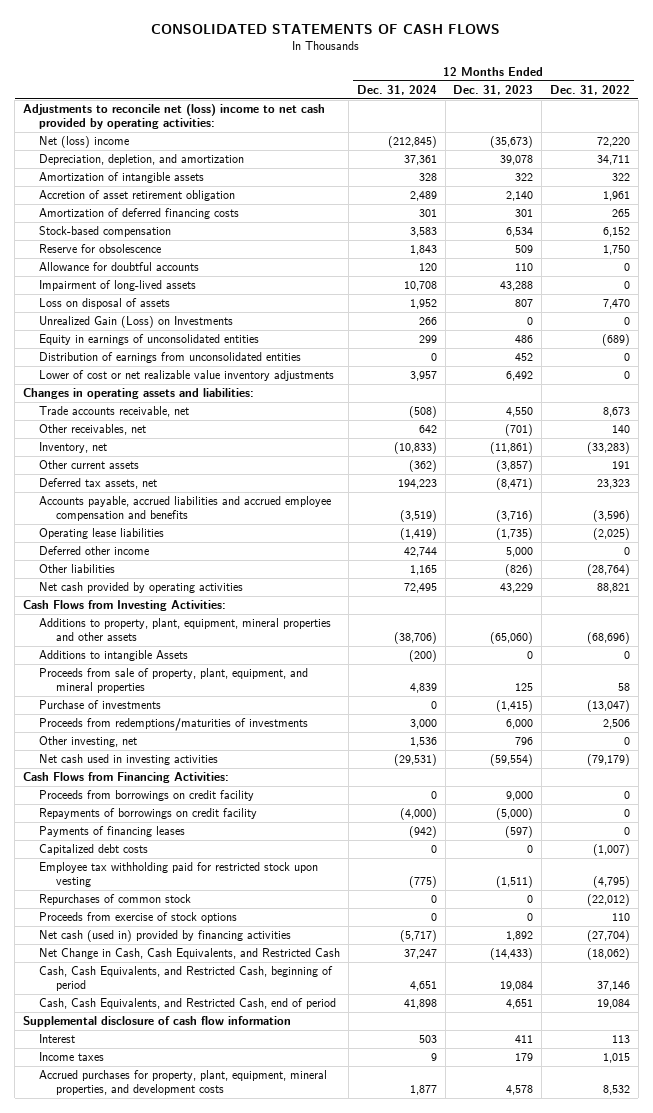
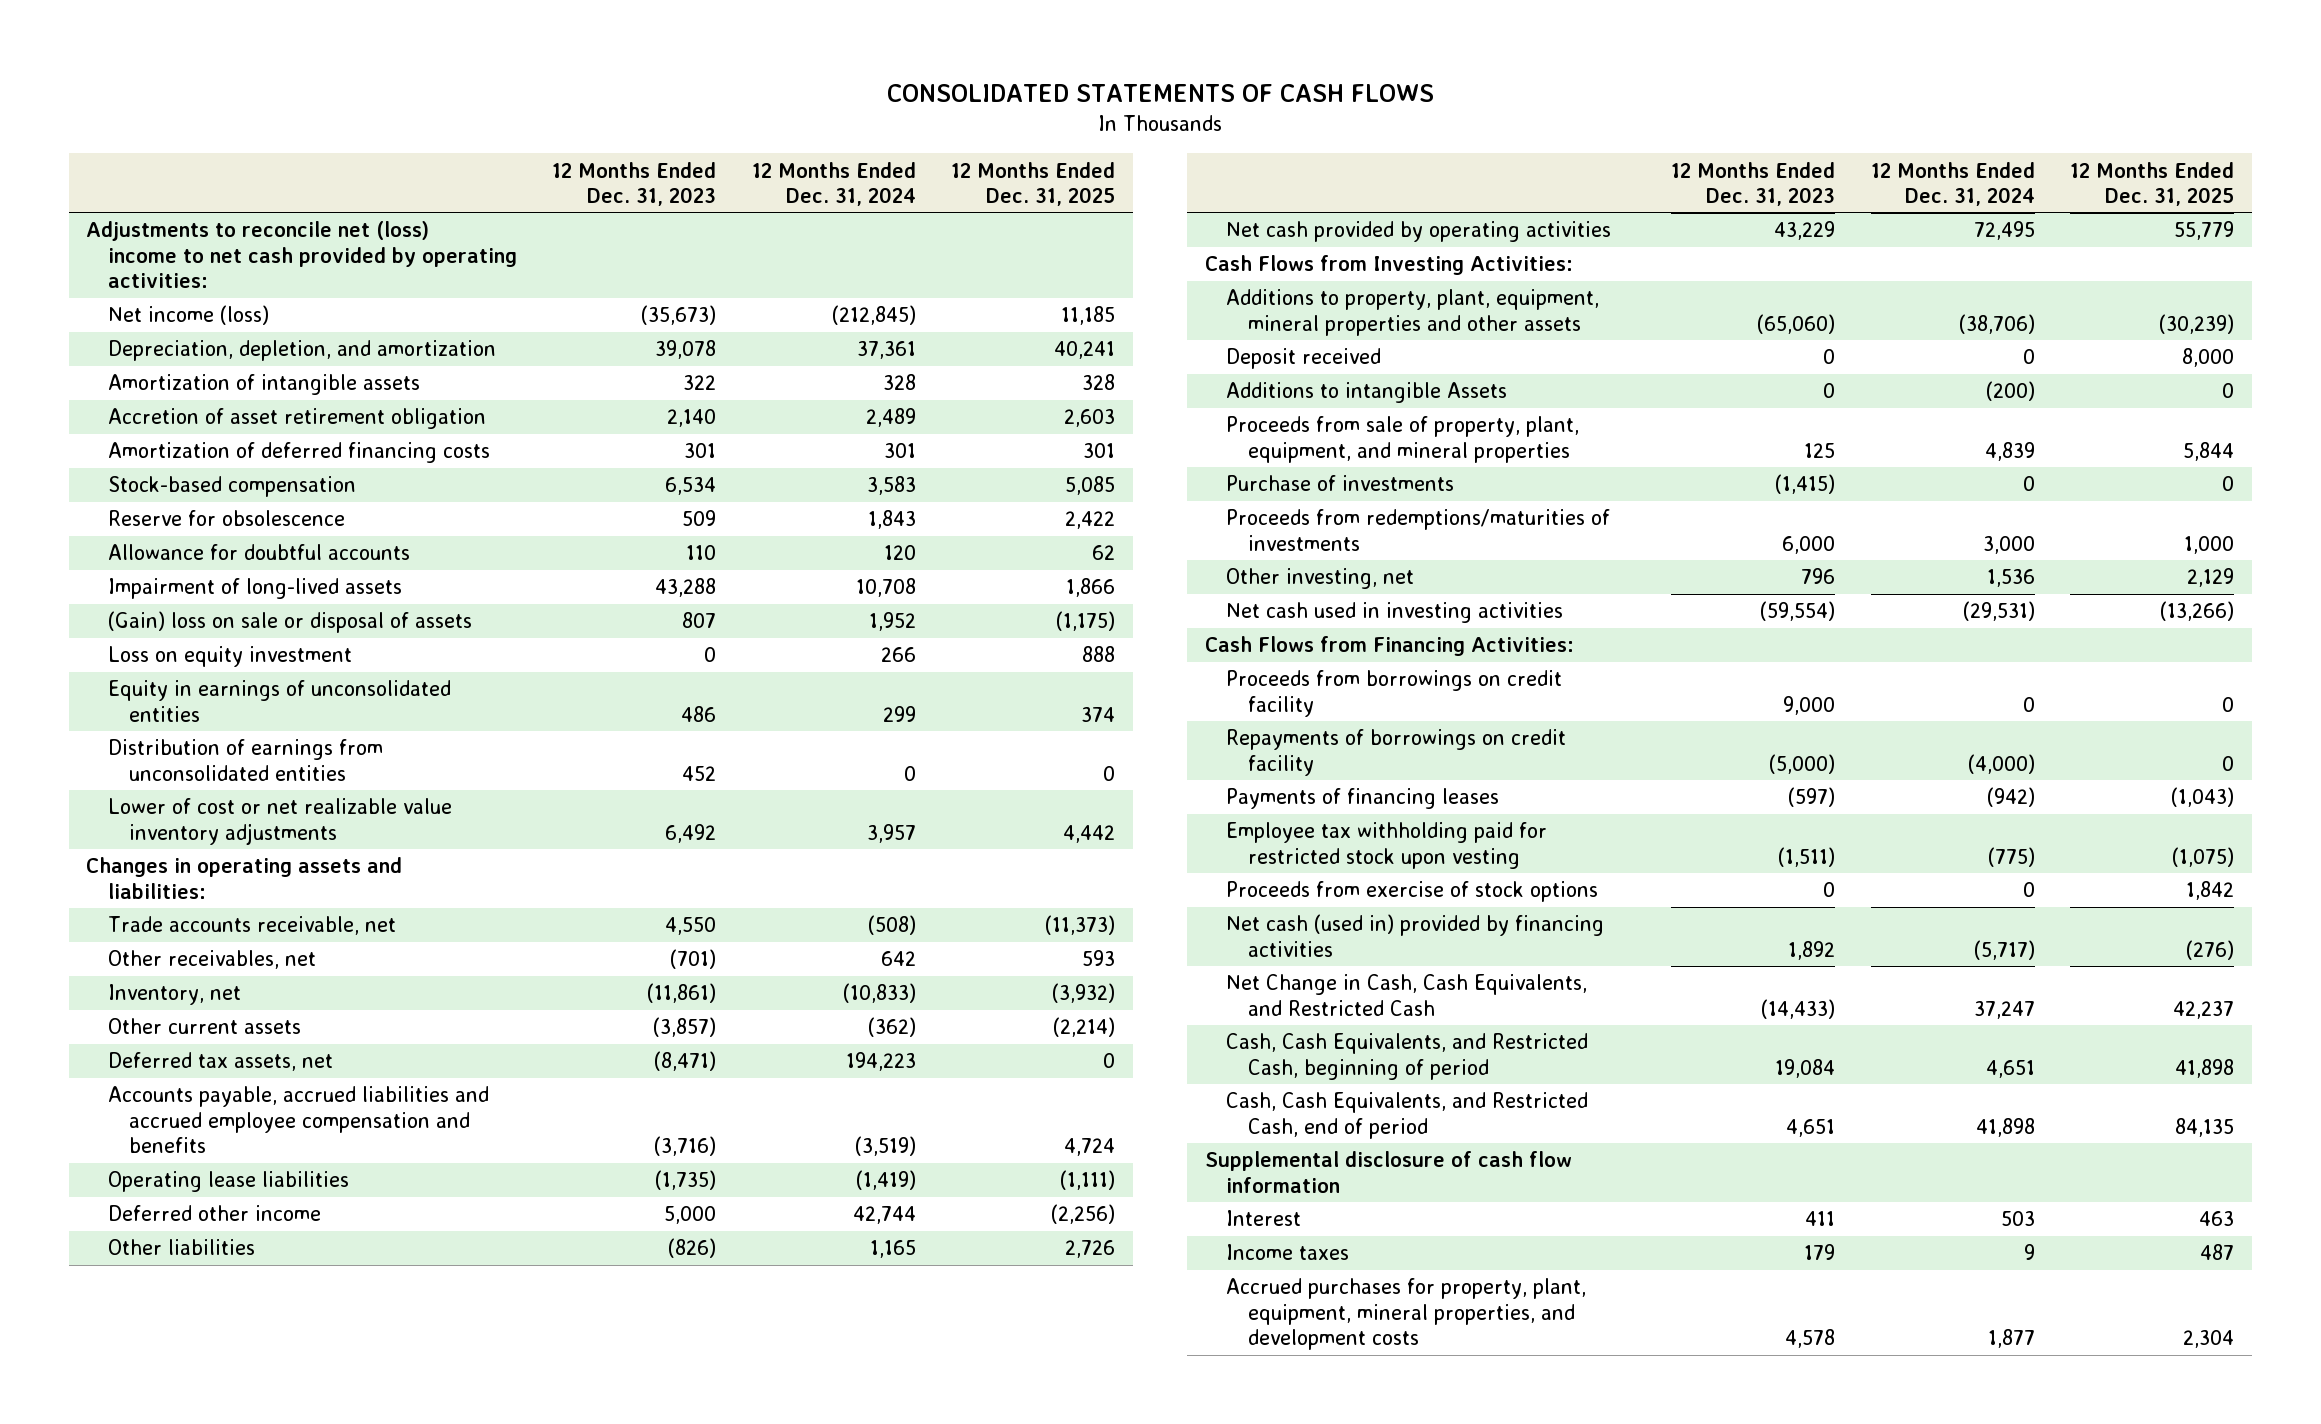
- | 12 Months Ended Dec. 31, 2024 | 12 Months Ended Dec. 31, 2023 | 12 Months Ended Dec. 31, 2022
+ | 12 Months Ended Dec. 31, 2023 | 12 Months Ended Dec. 31, 2024 | 12 Months Ended Dec. 31, 2025
- Net (loss) income | (212,845) | (35,673) | 72,220
+ Net income (loss) | (35,673) | (212,845) | 11,185
- Loss on disposal of assets | 1,952 | 807 | 7,470
- Unrealized Gain (Loss) on Investments | 266 | 0 | 0
+ (Gain) loss on sale or disposal of assets | 807 | 1,952 | (1,175)
+ Loss on equity investment | 0 | 266 | 888
+ Deposit received | 0 | 0 | 8,000
- Capitalized debt costs | 0 | 0 | (1,007)
- Repurchases of common stock | 0 | 0 | (22,012)

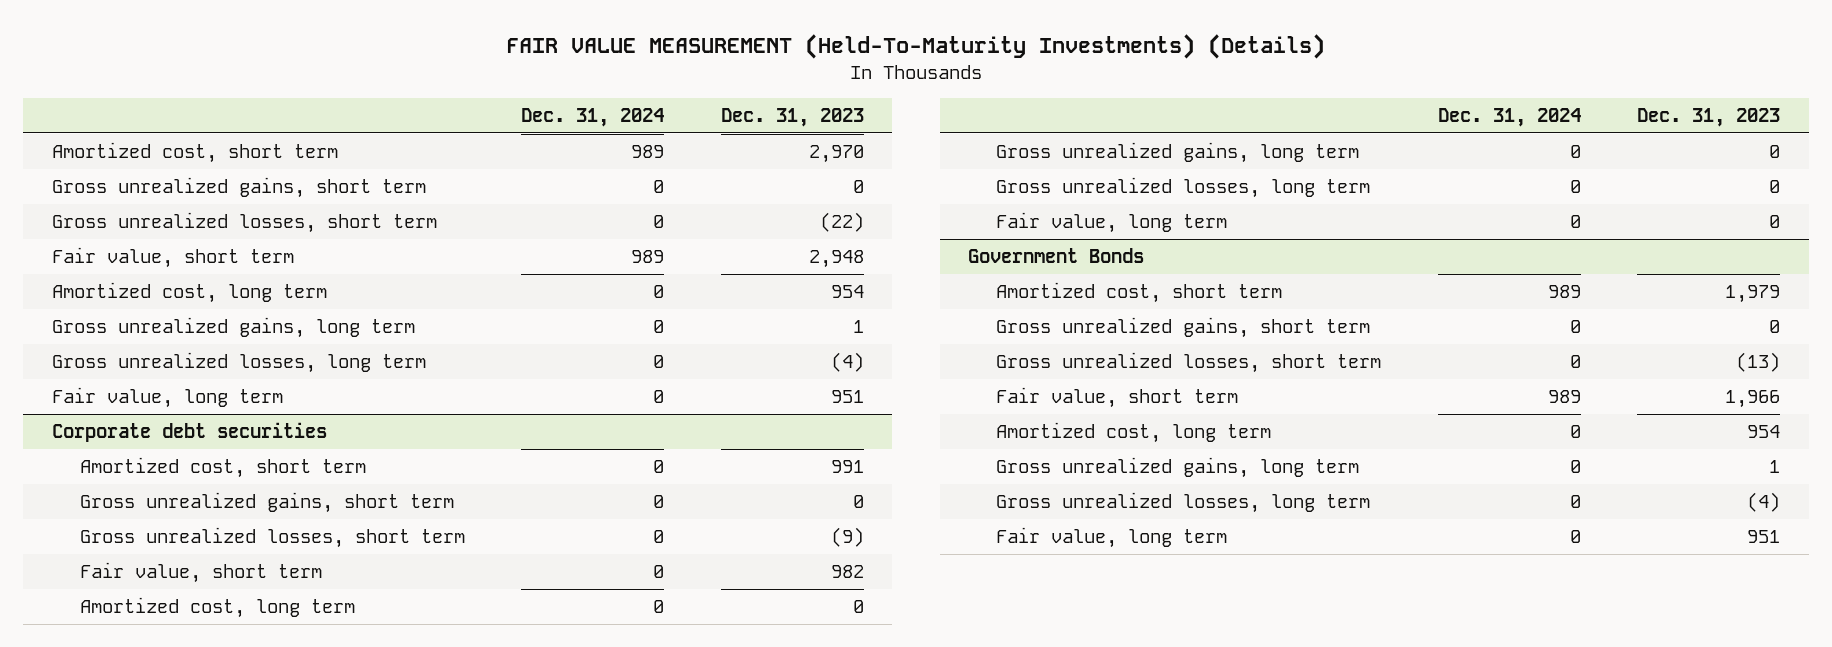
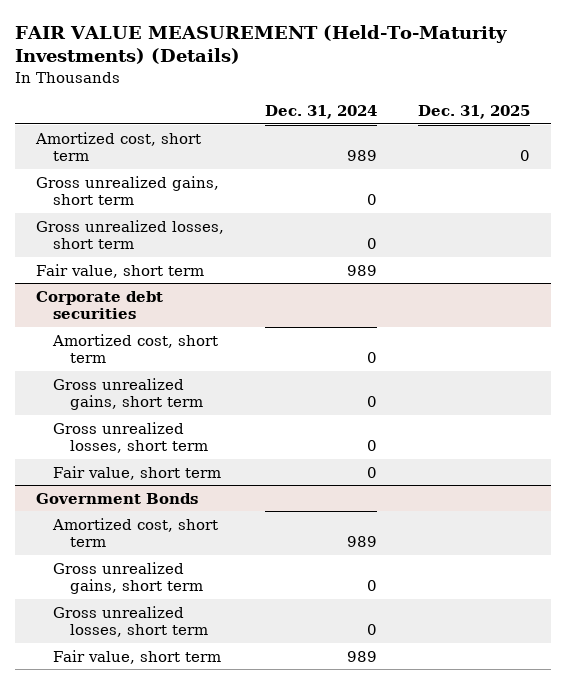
- | Dec. 31, 2024 | Dec. 31, 2023
+ | Dec. 31, 2024 | Dec. 31, 2025
- Amortized cost, long term | 0 | 954
- Gross unrealized gains, long term | 0 | 1
- Gross unrealized losses, long term | 0 | (4)
- Fair value, long term | 0 | 951
@ Corporate debt securities
- Amortized cost, long term | 0 | 0
- Gross unrealized gains, long term | 0 | 0
- Gross unrealized losses, long term | 0 | 0
- Fair value, long term | 0 | 0
@ Government Bonds
- Amortized cost, long term | 0 | 954
- Gross unrealized gains, long term | 0 | 1
- Gross unrealized losses, long term | 0 | (4)
- Fair value, long term | 0 | 951

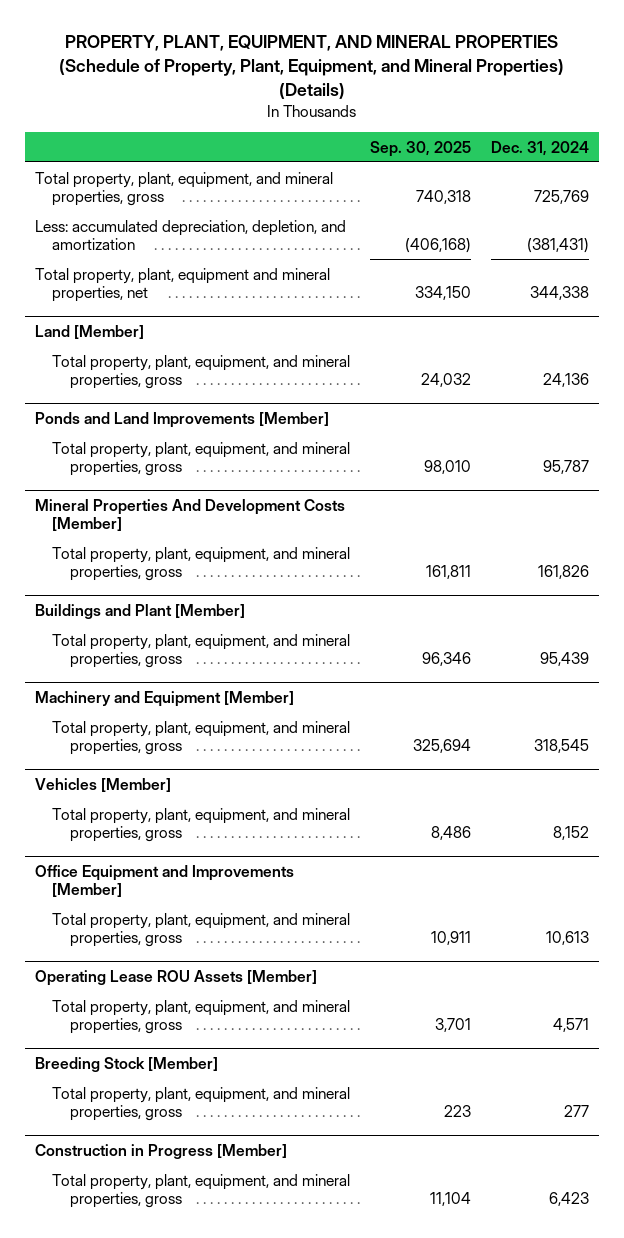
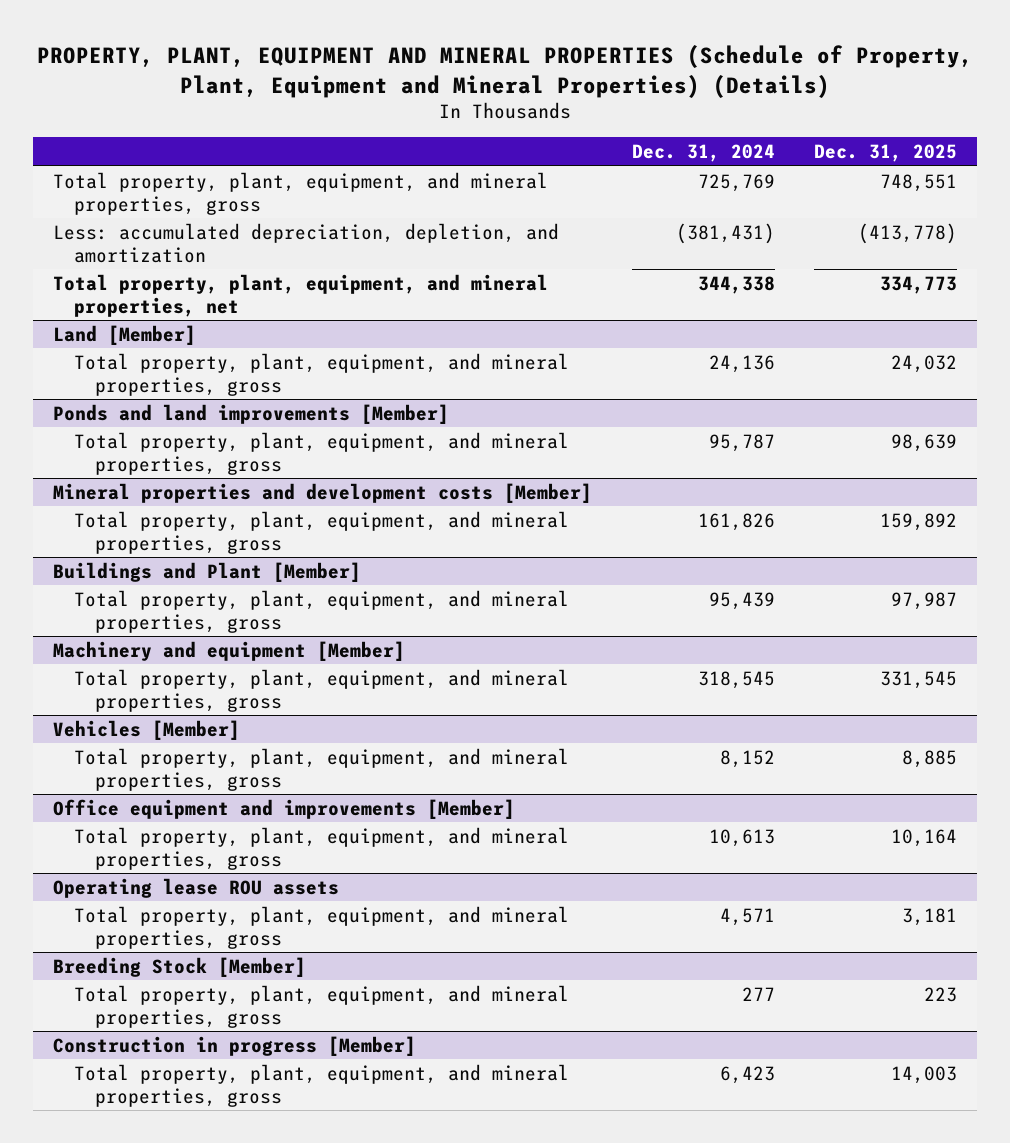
- PROPERTY, PLANT, EQUIPMENT, AND MINERAL PROPERTIES (Schedule of Property, Plant, Equipment, and Mineral Properties) (Details)
+ PROPERTY, PLANT, EQUIPMENT AND MINERAL PROPERTIES (Schedule of Property, Plant, Equipment and Mineral Properties) (Details)
- | Sep. 30, 2025 | Dec. 31, 2024
+ | Dec. 31, 2024 | Dec. 31, 2025
- Total property, plant, equipment and mineral properties, net | 334,150 | 344,338
+ Total property, plant, equipment, and mineral properties, net | 344,338 | 334,773
- Ponds and Land Improvements [Member]
+ Ponds and land improvements [Member]
- Mineral Properties And Development Costs [Member]
+ Mineral properties and development costs [Member]
- Machinery and Equipment [Member]
+ Machinery and equipment [Member]
- Office Equipment and Improvements [Member]
+ Office equipment and improvements [Member]
- Operating Lease ROU Assets [Member]
+ Operating lease ROU assets
- Construction in Progress [Member]
+ Construction in progress [Member]

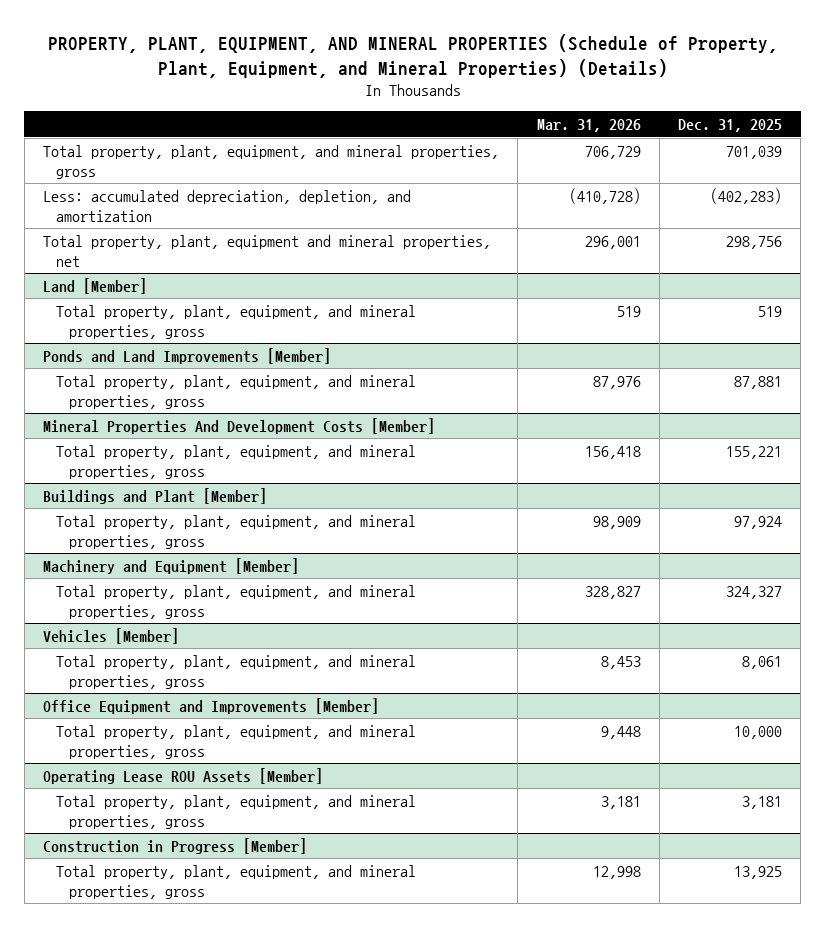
- PROPERTY, PLANT, EQUIPMENT AND MINERAL PROPERTIES (Schedule of Property, Plant, Equipment and Mineral Properties) (Details)
+ PROPERTY, PLANT, EQUIPMENT, AND MINERAL PROPERTIES (Schedule of Property, Plant, Equipment, and Mineral Properties) (Details)
- | Dec. 31, 2024 | Dec. 31, 2025
+ | Mar. 31, 2026 | Dec. 31, 2025
- Total property, plant, equipment, and mineral properties, gross | 725,769 | 748,551
- Less: accumulated depreciation, depletion, and amortization | (381,431) | (413,778)
- Total property, plant, equipment, and mineral properties, net | 344,338 | 334,773
+ Total property, plant, equipment, and mineral properties, gross | 706,729 | 701,039
+ Less: accumulated depreciation, depletion, and amortization | (410,728) | (402,283)
+ Total property, plant, equipment and mineral properties, net | 296,001 | 298,756
@ Land [Member]
- Total property, plant, equipment, and mineral properties, gross | 24,136 | 24,032
- Ponds and land improvements [Member]
- Total property, plant, equipment, and mineral properties, gross | 95,787 | 98,639
- Mineral properties and development costs [Member]
- Total property, plant, equipment, and mineral properties, gross | 161,826 | 159,892
@ Land [Member]
+ Total property, plant, equipment, and mineral properties, gross | 519 | 519
+ Ponds and Land Improvements [Member]
+ Total property, plant, equipment, and mineral properties, gross | 87,976 | 87,881
+ Mineral Properties And Development Costs [Member]
+ Total property, plant, equipment, and mineral properties, gross | 156,418 | 155,221
@ Buildings and Plant [Member]
- Total property, plant, equipment, and mineral properties, gross | 95,439 | 97,987
- Machinery and equipment [Member]
- Total property, plant, equipment, and mineral properties, gross | 318,545 | 331,545
@ Buildings and Plant [Member]
+ Total property, plant, equipment, and mineral properties, gross | 98,909 | 97,924
+ Machinery and Equipment [Member]
+ Total property, plant, equipment, and mineral properties, gross | 328,827 | 324,327
@ Vehicles [Member]
- Total property, plant, equipment, and mineral properties, gross | 8,152 | 8,885
- Office equipment and improvements [Member]
- Total property, plant, equipment, and mineral properties, gross | 10,613 | 10,164
- Operating lease ROU assets
@ Vehicles [Member]
+ Total property, plant, equipment, and mineral properties, gross | 8,453 | 8,061
+ Office Equipment and Improvements [Member]
+ Total property, plant, equipment, and mineral properties, gross | 9,448 | 10,000
+ Operating Lease ROU Assets [Member]
- Breeding Stock [Member]
- Total property, plant, equipment, and mineral properties, gross | 277 | 223
- Construction in progress [Member]
- Total property, plant, equipment, and mineral properties, gross | 6,423 | 14,003
+ Construction in Progress [Member]
+ Total property, plant, equipment, and mineral properties, gross | 12,998 | 13,925

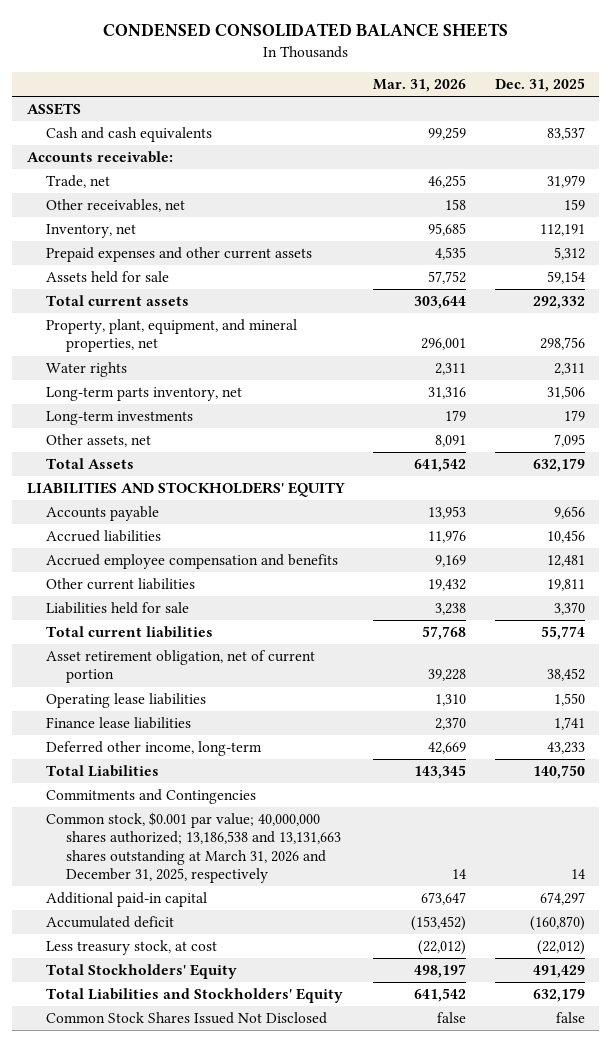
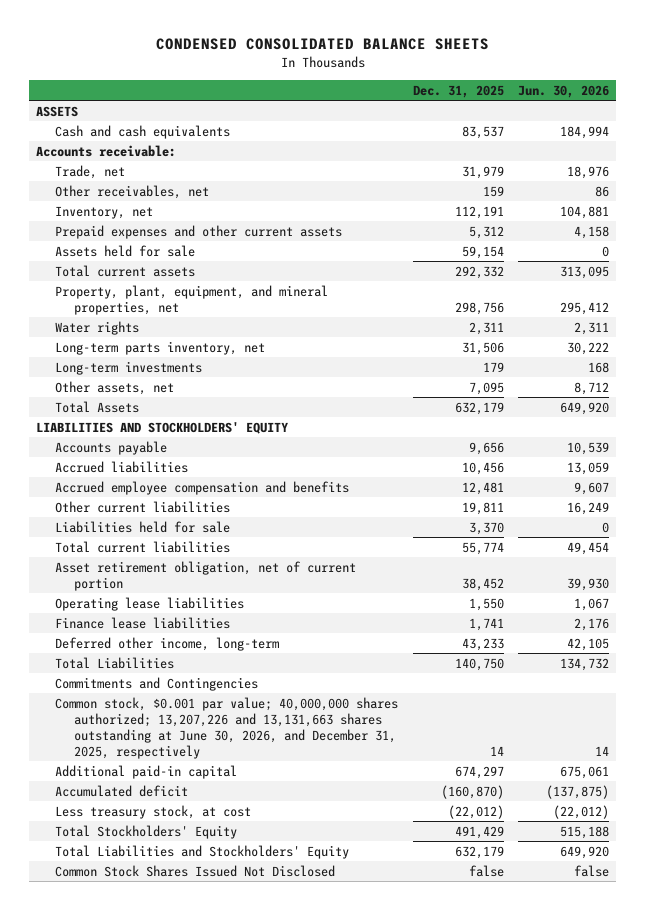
- | Mar. 31, 2026 | Dec. 31, 2025
+ | Dec. 31, 2025 | Jun. 30, 2026
- Common stock, $0.001 par value; 40,000,000 shares authorized; 13,186,538 and 13,131,663 shares outstanding at March 31, 2026 and December 31, 2025, respectively | 14 | 14
+ Common stock, $0.001 par value; 40,000,000 shares authorized; 13,207,226 and 13,131,663 shares outstanding at June 30, 2026, and December 31, 2025, respectively | 14 | 14

